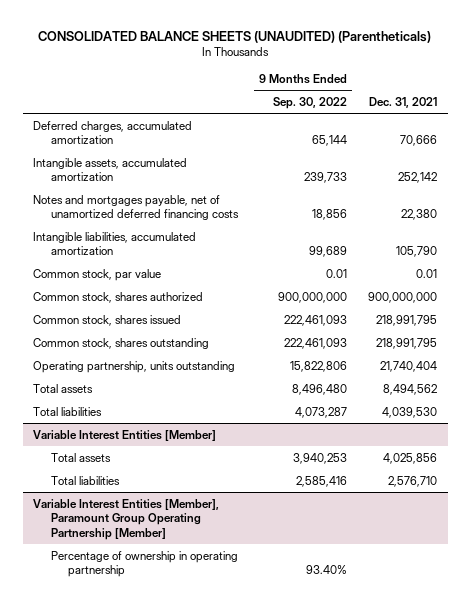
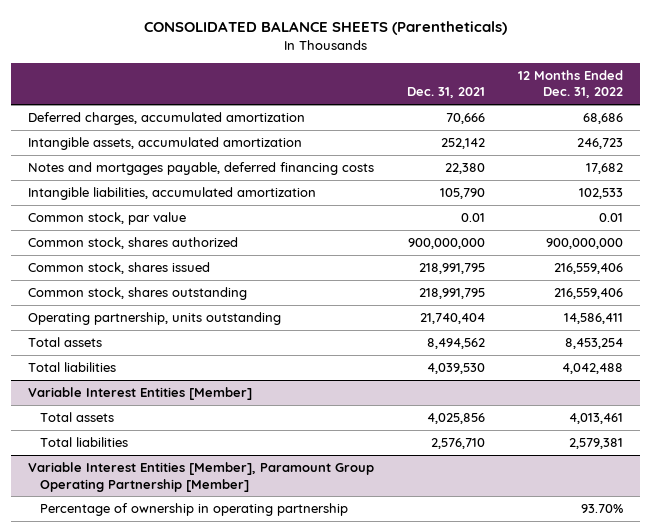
- CONSOLIDATED BALANCE SHEETS (UNAUDITED) (Parentheticals)
+ CONSOLIDATED BALANCE SHEETS (Parentheticals)
- | 9 Months Ended Sep. 30, 2022 | Dec. 31, 2021
+ | Dec. 31, 2021 | 12 Months Ended Dec. 31, 2022
- Notes and mortgages payable, net of unamortized deferred financing costs | 18,856 | 22,380
+ Notes and mortgages payable, deferred financing costs | 22,380 | 17,682

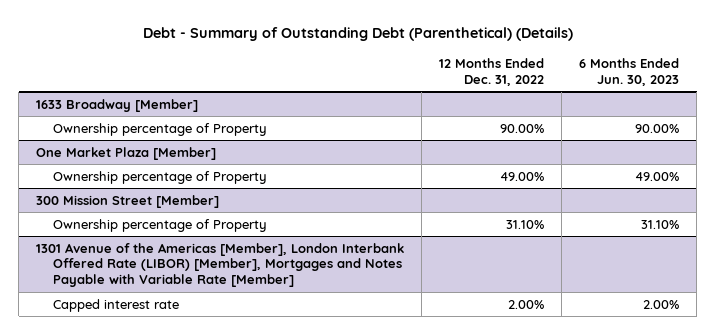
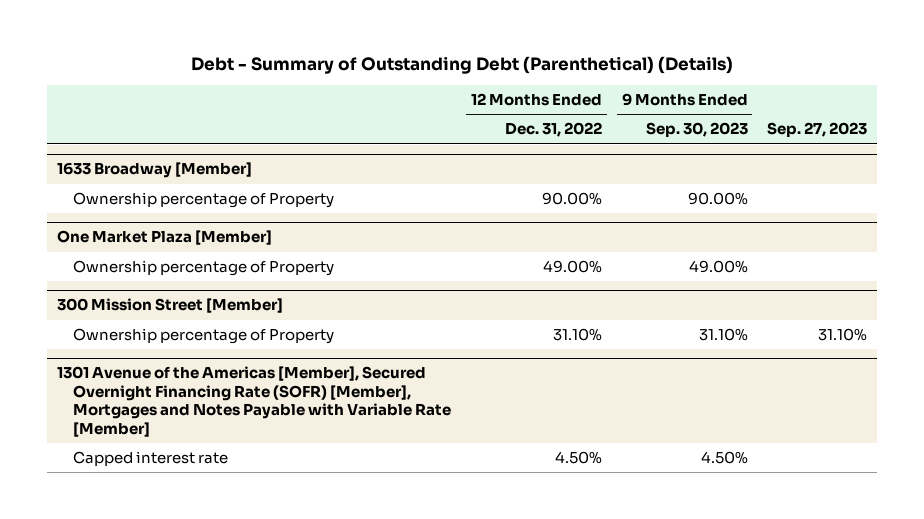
- | 12 Months Ended Dec. 31, 2022 | 6 Months Ended Jun. 30, 2023
+ | 12 Months Ended Dec. 31, 2022 | 9 Months Ended Sep. 30, 2023 | Sep. 27, 2023
- 1301 Avenue of the Americas [Member], London Interbank Offered Rate (LIBOR) [Member], Mortgages and Notes Payable with Variable Rate [Member]
- Capped interest rate | 2.00% | 2.00%
+ 1301 Avenue of the Americas [Member], Secured Overnight Financing Rate (SOFR) [Member], Mortgages and Notes Payable with Variable Rate [Member]
+ Capped interest rate | 4.50% | 4.50% |

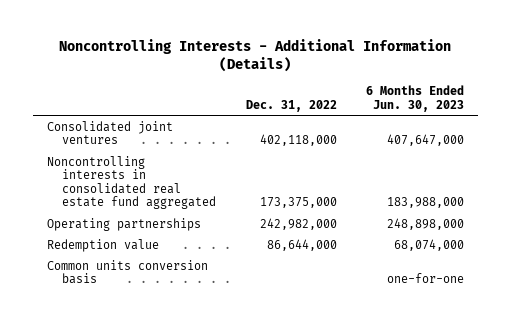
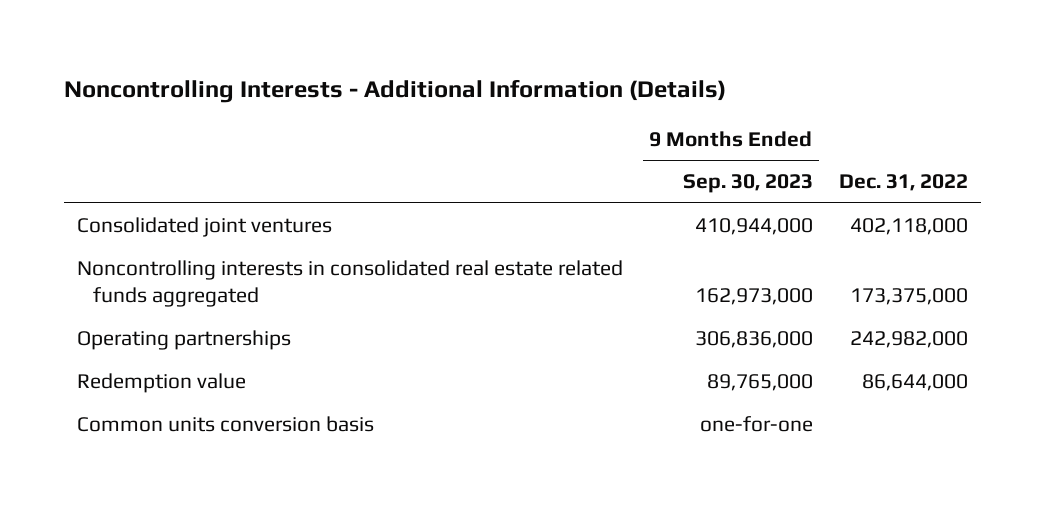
- | Dec. 31, 2022 | 6 Months Ended Jun. 30, 2023
+ | 9 Months Ended Sep. 30, 2023 | Dec. 31, 2022
- Noncontrolling interests in consolidated real estate fund aggregated | 173,375,000 | 183,988,000
+ Noncontrolling interests in consolidated real estate related funds aggregated | 162,973,000 | 173,375,000

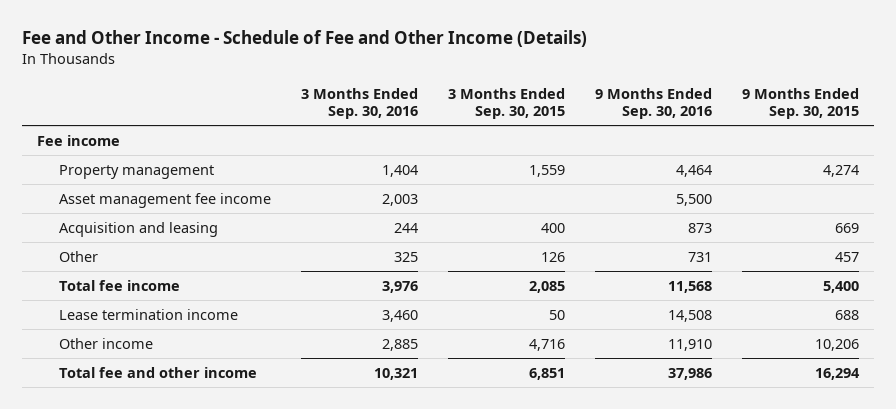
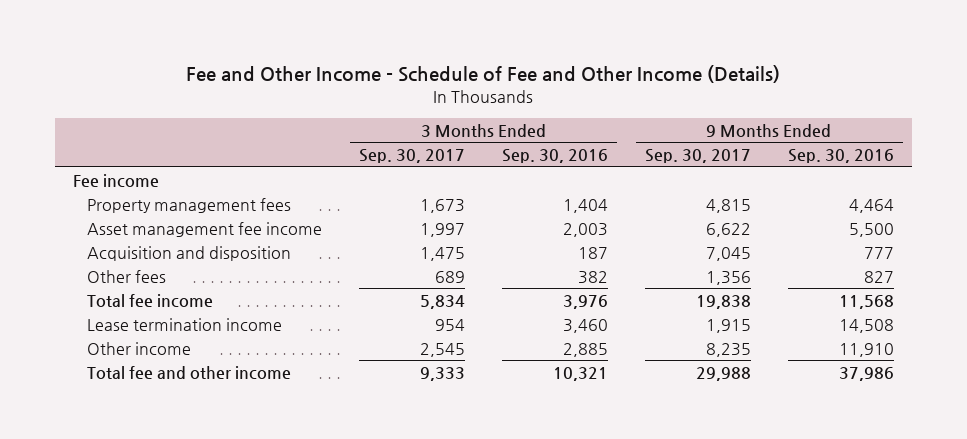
- | 3 Months Ended Sep. 30, 2016 | 3 Months Ended Sep. 30, 2015 | 9 Months Ended Sep. 30, 2016 | 9 Months Ended Sep. 30, 2015
+ | 3 Months Ended Sep. 30, 2017 | 3 Months Ended Sep. 30, 2016 | 9 Months Ended Sep. 30, 2017 | 9 Months Ended Sep. 30, 2016
- Property management | 1,404 | 1,559 | 4,464 | 4,274
+ Property management fees | 1,673 | 1,404 | 4,815 | 4,464
- Acquisition and leasing | 244 | 400 | 873 | 669
- Other | 325 | 126 | 731 | 457
+ Acquisition and disposition | 1,475 | 187 | 7,045 | 777
+ Other fees | 689 | 382 | 1,356 | 827

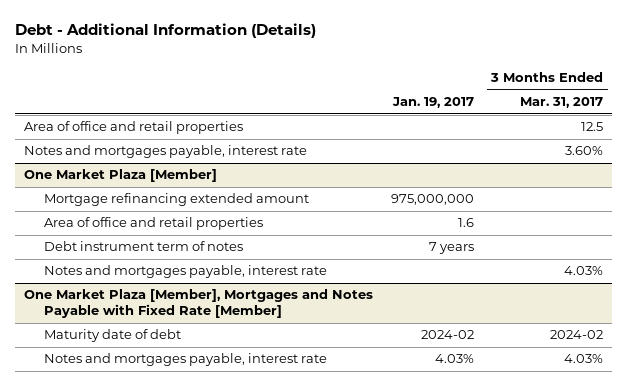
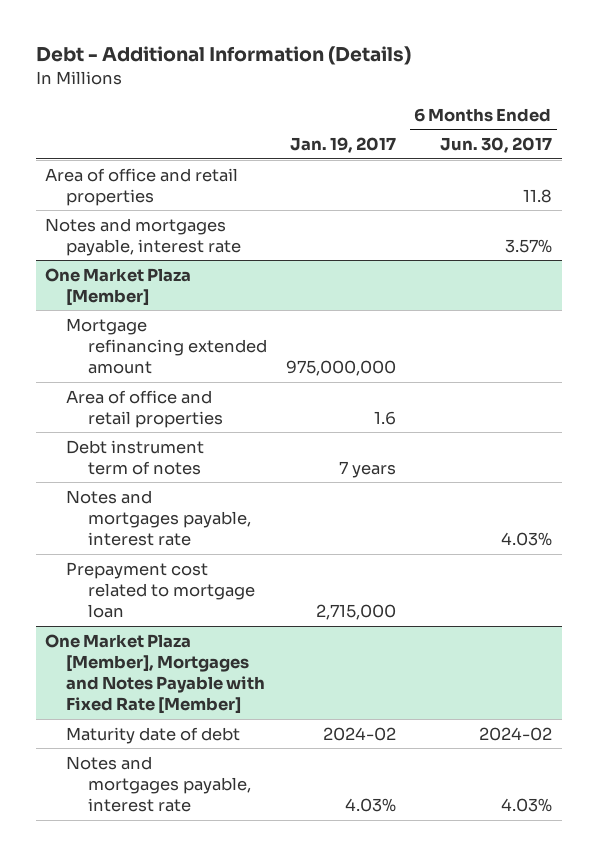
- | Jan. 19, 2017 | 3 Months Ended Mar. 31, 2017
+ | Jan. 19, 2017 | 6 Months Ended Jun. 30, 2017
@ One Market Plaza [Member]
+ Prepayment cost related to mortgage loan | 2,715,000 |

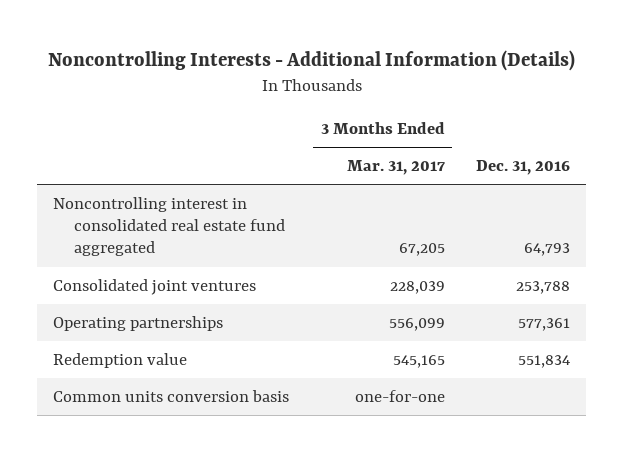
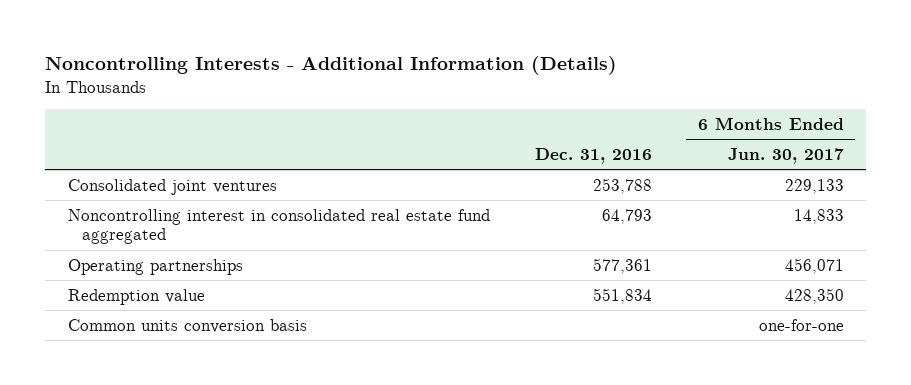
- | 3 Months Ended Mar. 31, 2017 | Dec. 31, 2016
+ | Dec. 31, 2016 | 6 Months Ended Jun. 30, 2017
moved down: Noncontrolling interest in consolidated real estate fund aggregated | 64,793 | 14,833

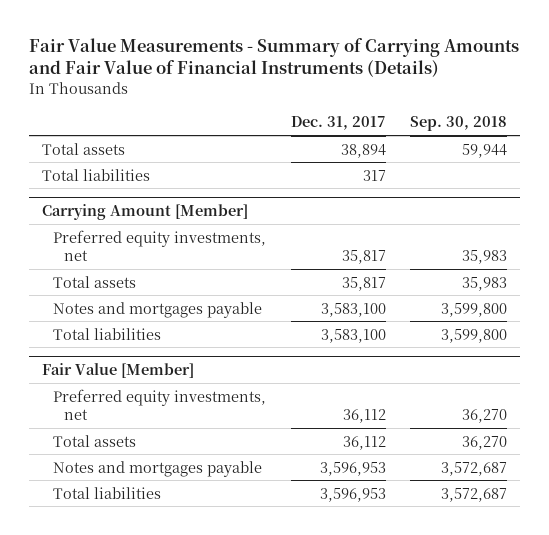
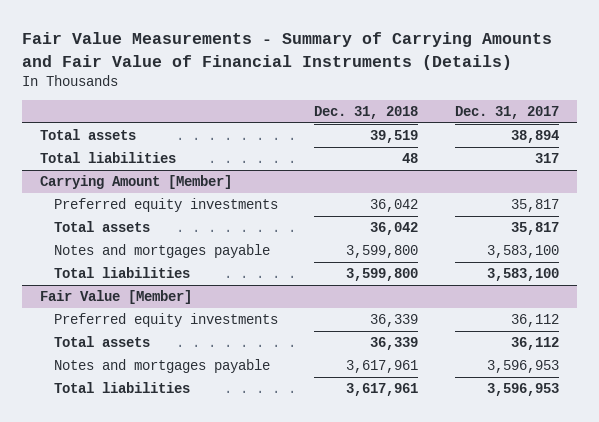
- | Dec. 31, 2017 | Sep. 30, 2018
+ | Dec. 31, 2018 | Dec. 31, 2017
@ Carrying Amount [Member]
- Preferred equity investments, net | 35,817 | 35,983
+ Preferred equity investments | 36,042 | 35,817
@ Fair Value [Member]
- Preferred equity investments, net | 36,112 | 36,270
+ Preferred equity investments | 36,339 | 36,112

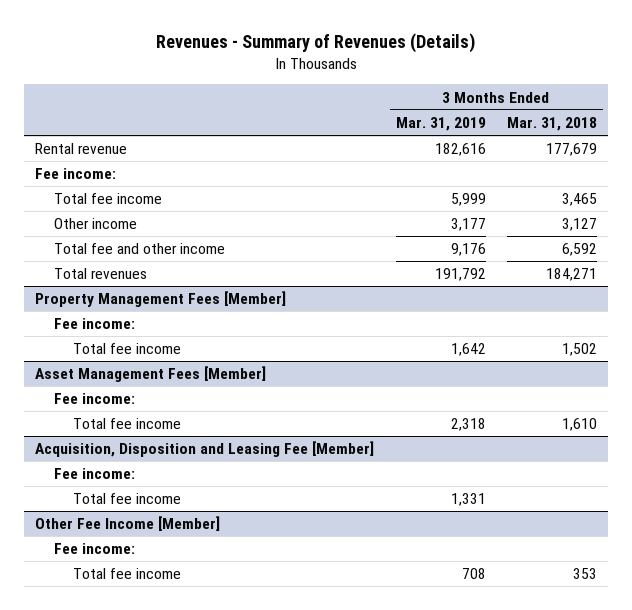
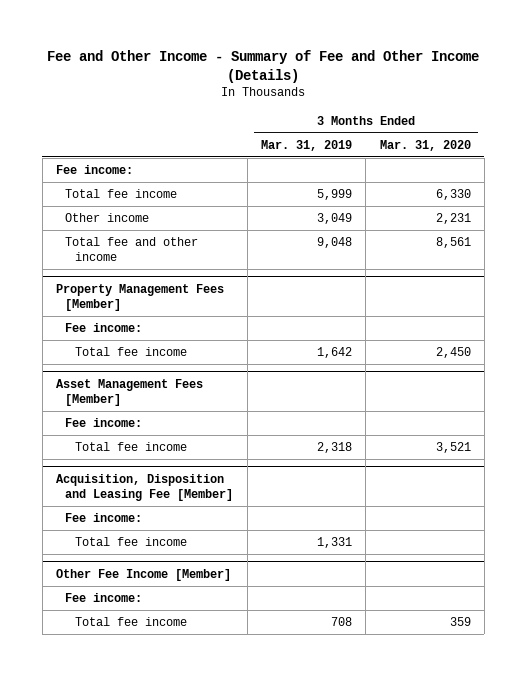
- Revenues - Summary of Revenues (Details)
+ Fee and Other Income - Summary of Fee and Other Income (Details)
- | 3 Months Ended Mar. 31, 2019 | 3 Months Ended Mar. 31, 2018
+ | 3 Months Ended Mar. 31, 2019 | 3 Months Ended Mar. 31, 2020
- Rental revenue | 182,616 | 177,679
- Other income | 3,177 | 3,127
- Total fee and other income | 9,176 | 6,592
- Total revenues | 191,792 | 184,271
+ Other income | 3,049 | 2,231
+ Total fee and other income | 9,048 | 8,561

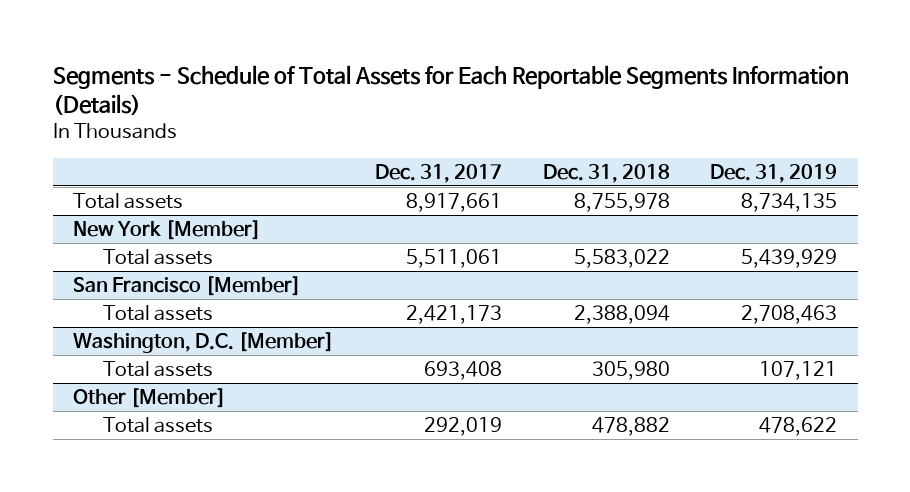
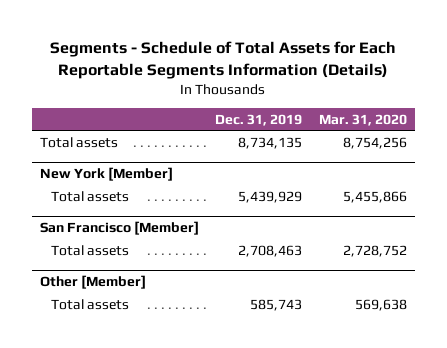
- | Dec. 31, 2017 | Dec. 31, 2018 | Dec. 31, 2019
+ | Dec. 31, 2019 | Mar. 31, 2020
- Washington, D.C. [Member]
- Total assets | 693,408 | 305,980 | 107,121
@ Other [Member]
- Total assets | 292,019 | 478,882 | 478,622
+ Total assets | 585,743 | 569,638

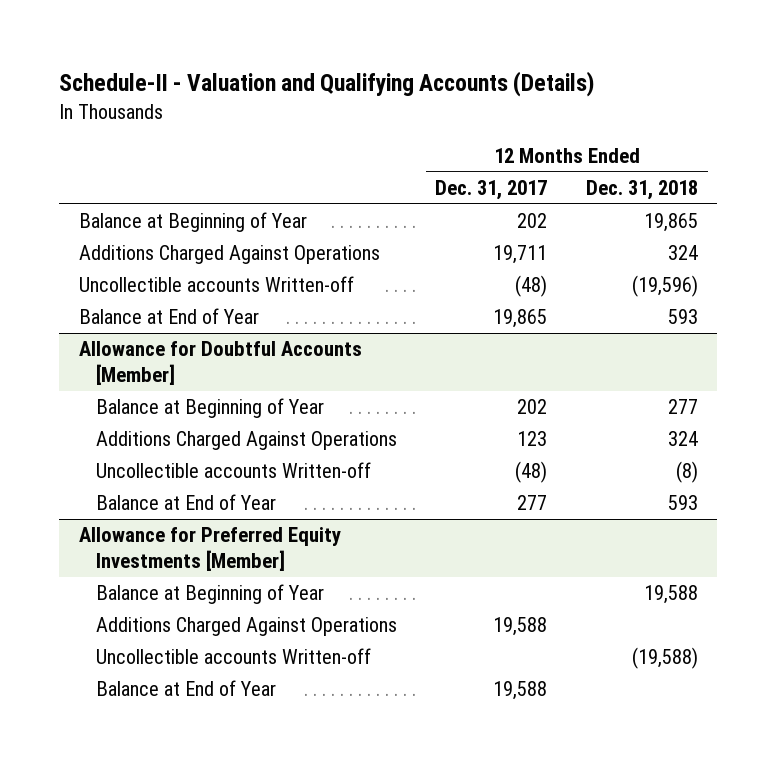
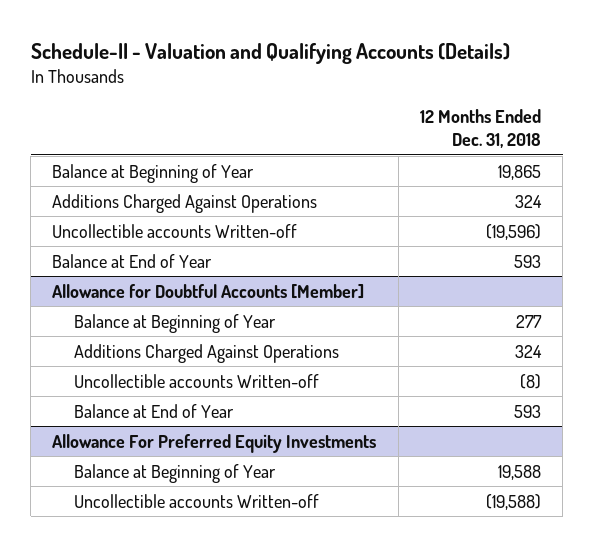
- | 12 Months Ended Dec. 31, 2017 | 12 Months Ended Dec. 31, 2018
+ | 12 Months Ended Dec. 31, 2018
- Allowance for Preferred Equity Investments [Member]
+ Allowance For Preferred Equity Investments
- Additions Charged Against Operations | 19,588 |
- Balance at End of Year | 19,588 |

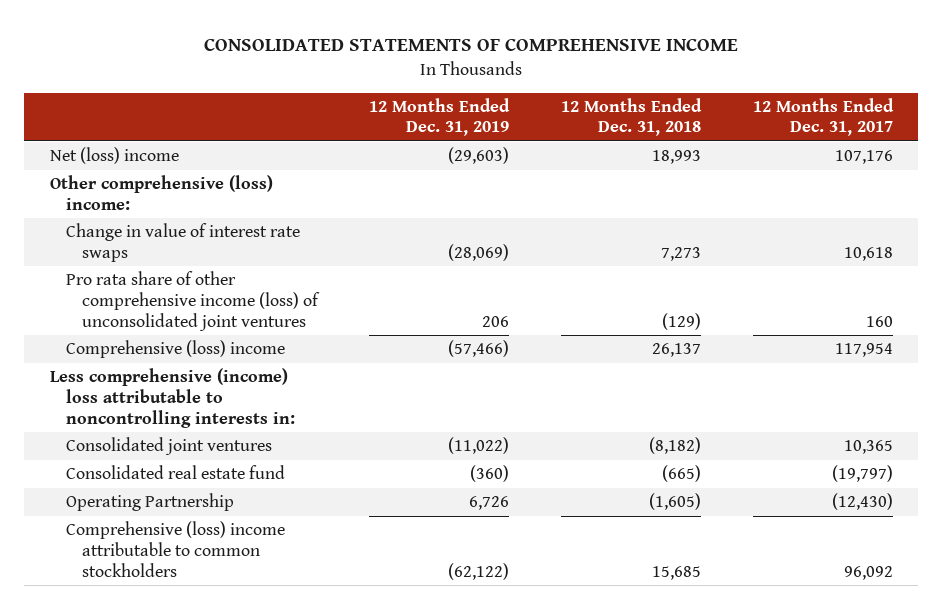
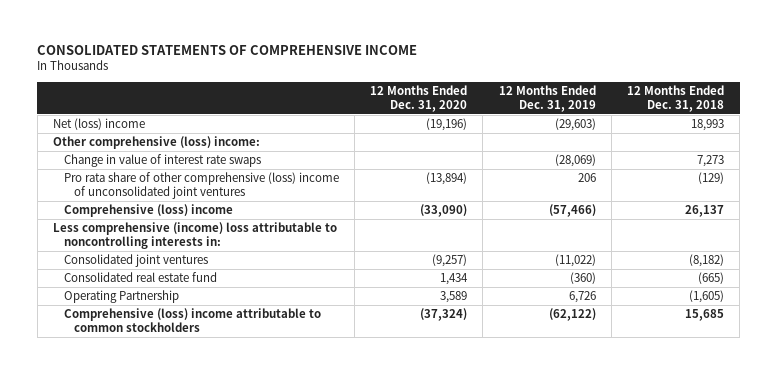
- | 12 Months Ended Dec. 31, 2019 | 12 Months Ended Dec. 31, 2018 | 12 Months Ended Dec. 31, 2017
+ | 12 Months Ended Dec. 31, 2020 | 12 Months Ended Dec. 31, 2019 | 12 Months Ended Dec. 31, 2018
- Pro rata share of other comprehensive income (loss) of unconsolidated joint ventures | 206 | (129) | 160
+ Pro rata share of other comprehensive (loss) income of unconsolidated joint ventures | (13,894) | 206 | (129)

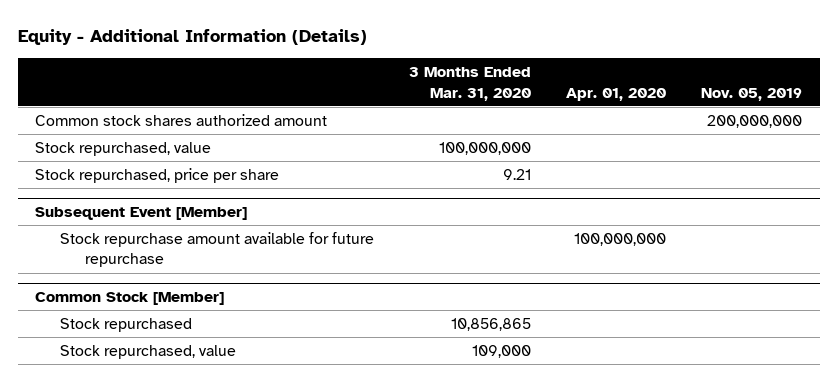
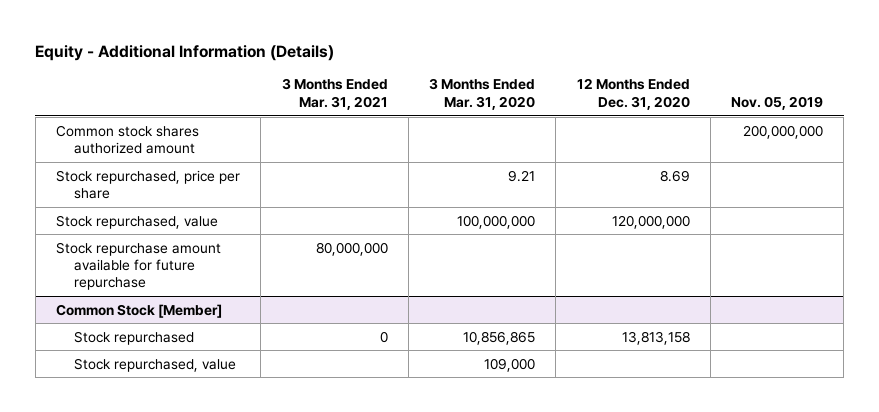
- | 3 Months Ended Mar. 31, 2020 | Apr. 01, 2020 | Nov. 05, 2019
+ | 3 Months Ended Mar. 31, 2021 | 3 Months Ended Mar. 31, 2020 | 12 Months Ended Dec. 31, 2020 | Nov. 05, 2019
- Subsequent Event [Member]
moved down: Stock repurchased, value | | 100,000,000 | 120,000,000 |

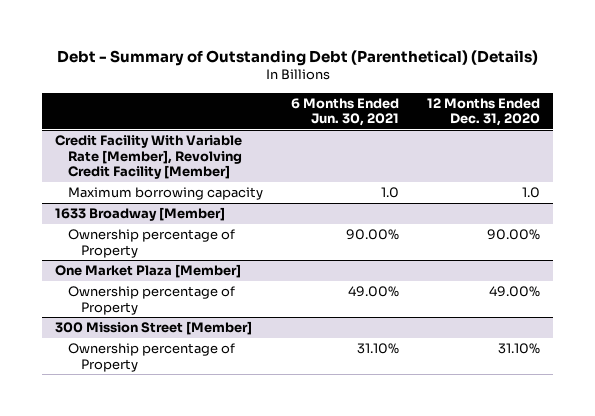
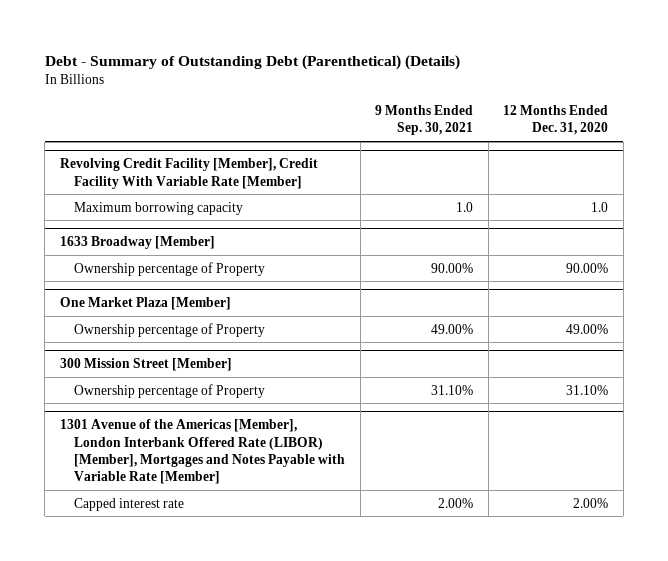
- | 6 Months Ended Jun. 30, 2021 | 12 Months Ended Dec. 31, 2020
+ | 9 Months Ended Sep. 30, 2021 | 12 Months Ended Dec. 31, 2020
- Credit Facility With Variable Rate [Member], Revolving Credit Facility [Member]
+ Revolving Credit Facility [Member], Credit Facility With Variable Rate [Member]
+ 1301 Avenue of the Americas [Member], London Interbank Offered Rate (LIBOR) [Member], Mortgages and Notes Payable with Variable Rate [Member]
+ Capped interest rate | 2.00% | 2.00%

